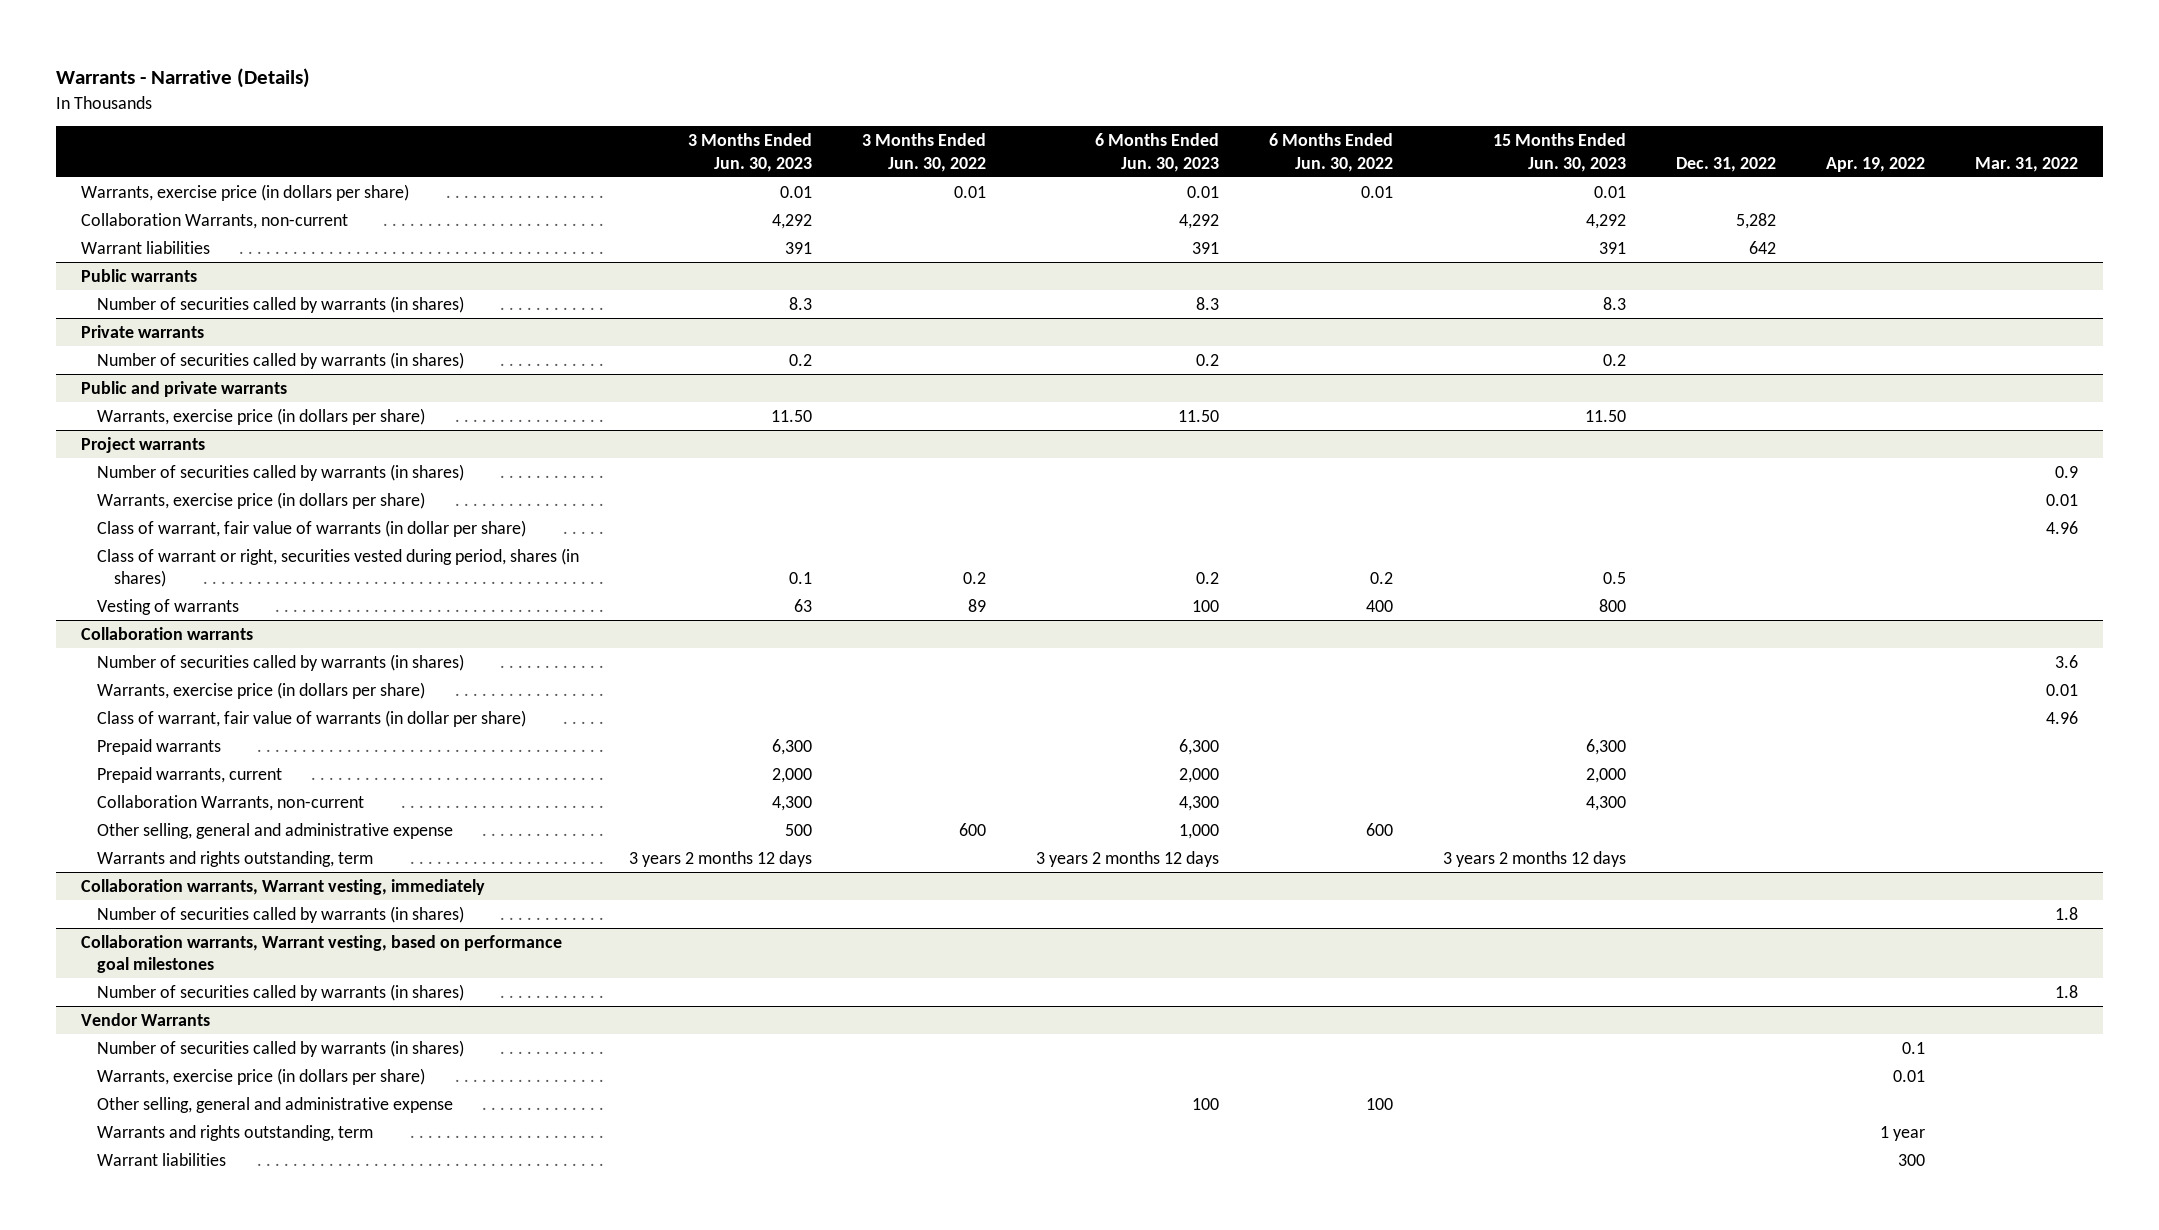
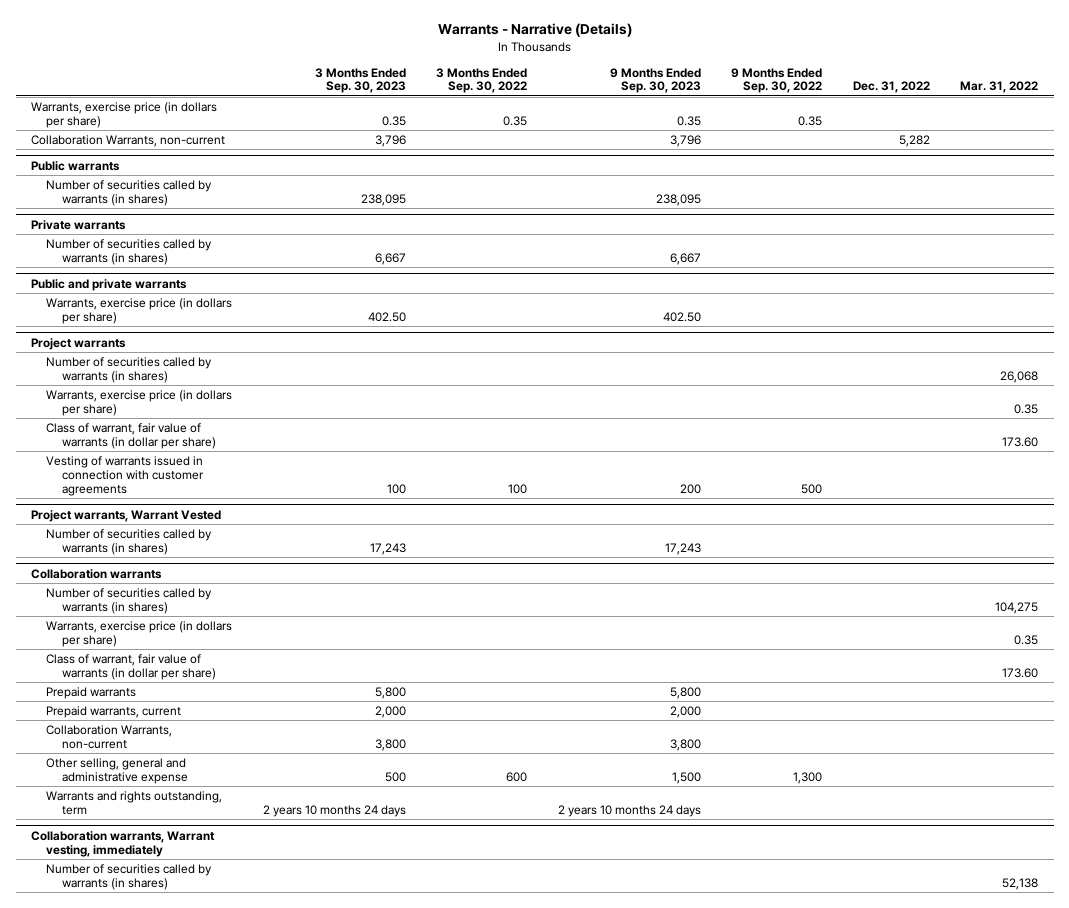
- | 3 Months Ended Jun. 30, 2023 | 3 Months Ended Jun. 30, 2022 | 6 Months Ended Jun. 30, 2023 | 6 Months Ended Jun. 30, 2022 | 15 Months Ended Jun. 30, 2023 | Dec. 31, 2022 | Apr. 19, 2022 | Mar. 31, 2022
+ | 3 Months Ended Sep. 30, 2023 | 3 Months Ended Sep. 30, 2022 | 9 Months Ended Sep. 30, 2023 | 9 Months Ended Sep. 30, 2022 | Dec. 31, 2022 | Mar. 31, 2022
- Warrant liabilities | 391 | | 391 | | 391 | 642 | |
@ Project warrants
- Number of securities called by warrants (in shares) | | | | | | | | 0.9
- Warrants, exercise price (in dollars per share) | | | | | | | | 0.01
- Class of warrant, fair value of warrants (in dollar per share) | | | | | | | | 4.96
- Class of warrant or right, securities vested during period, shares (in shares) | 0.1 | 0.2 | 0.2 | 0.2 | 0.5 | | |
- Vesting of warrants | 63 | 89 | 100 | 400 | 800 | | |
+ Number of securities called by warrants (in shares) | | | | | | 26,068
+ Warrants, exercise price (in dollars per share) | | | | | | 0.35
+ Class of warrant, fair value of warrants (in dollar per share) | | | | | | 173.60
+ Vesting of warrants issued in connection with customer agreements | 100 | 100 | 200 | 500 | |
+ Project warrants, Warrant Vested
+ Number of securities called by warrants (in shares) | 17,243 | | 17,243 | | |
@ Collaboration warrants
- Number of securities called by warrants (in shares) | | | | | | | | 3.6
- Warrants, exercise price (in dollars per share) | | | | | | | | 0.01
- Class of warrant, fair value of warrants (in dollar per share) | | | | | | | | 4.96
+ Number of securities called by warrants (in shares) | | | | | | 104,275
+ Warrants, exercise price (in dollars per share) | | | | | | 0.35
+ Class of warrant, fair value of warrants (in dollar per share) | | | | | | 173.60
@ Collaboration warrants, Warrant vesting, immediately
- Number of securities called by warrants (in shares) | | | | | | | | 1.8
- Collaboration warrants, Warrant vesting, based on performance goal milestones
- Number of securities called by warrants (in shares) | | | | | | | | 1.8
- Vendor Warrants
- Number of securities called by warrants (in shares) | | | | | | | 0.1 |
- Warrants, exercise price (in dollars per share) | | | | | | | 0.01 |
- Other selling, general and administrative expense | | | 100 | 100 | | | |
- Warrants and rights outstanding, term | | | | | | | 1 year |
- Warrant liabilities | | | | | | | 300 |
@ Collaboration warrants, Warrant vesting, immediately
+ Number of securities called by warrants (in shares) | | | | | | 52,138

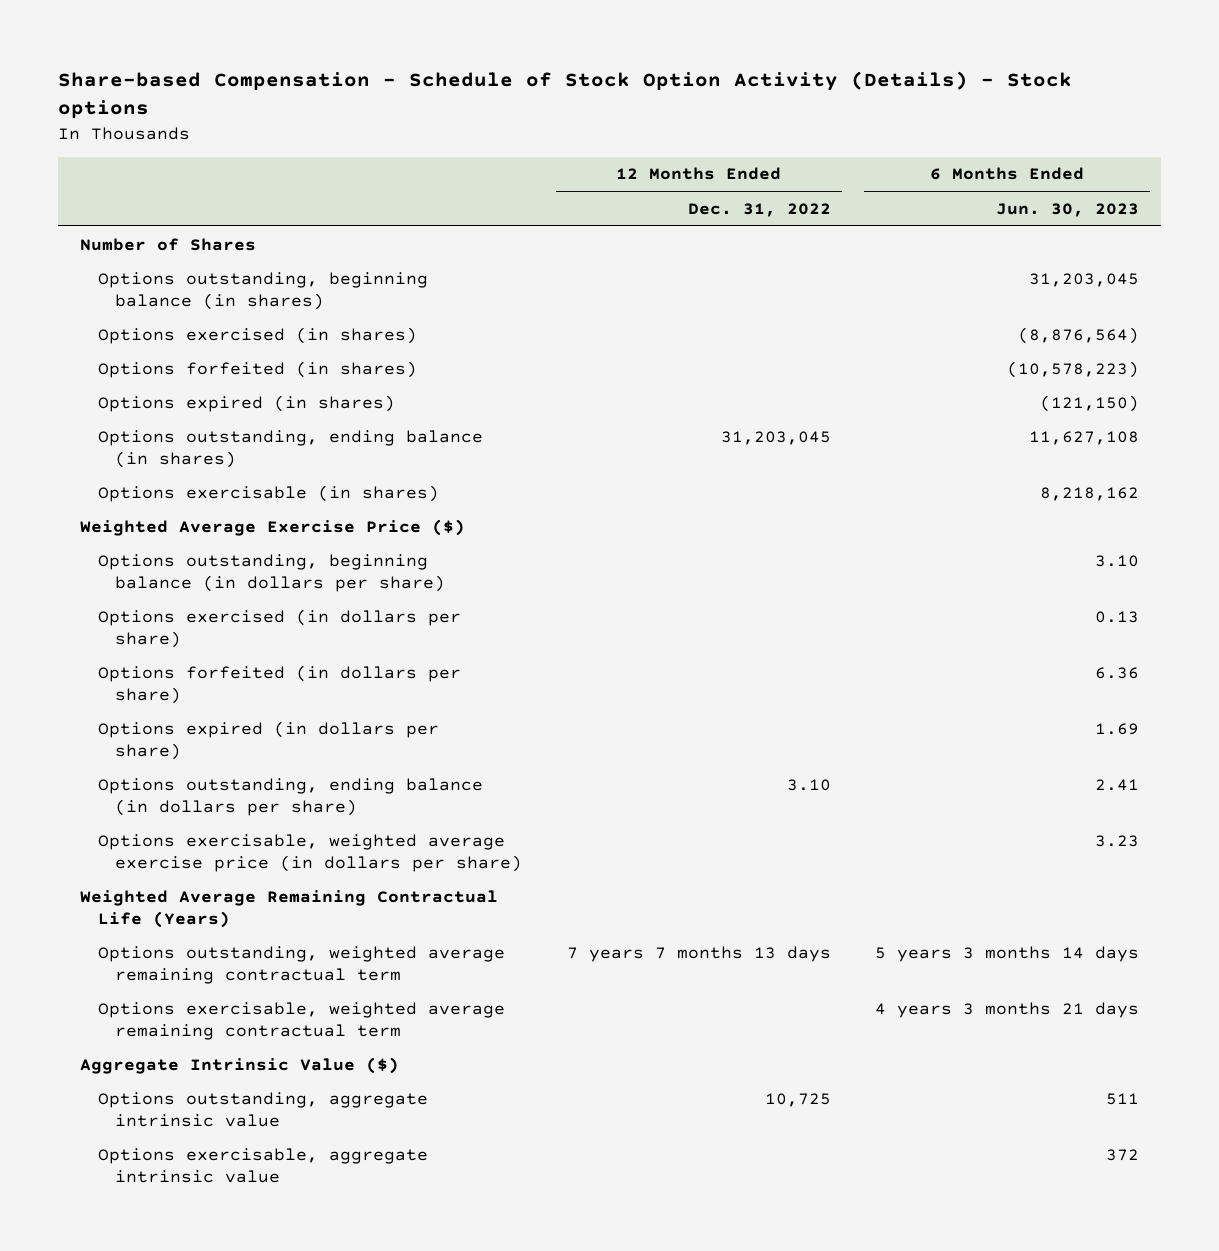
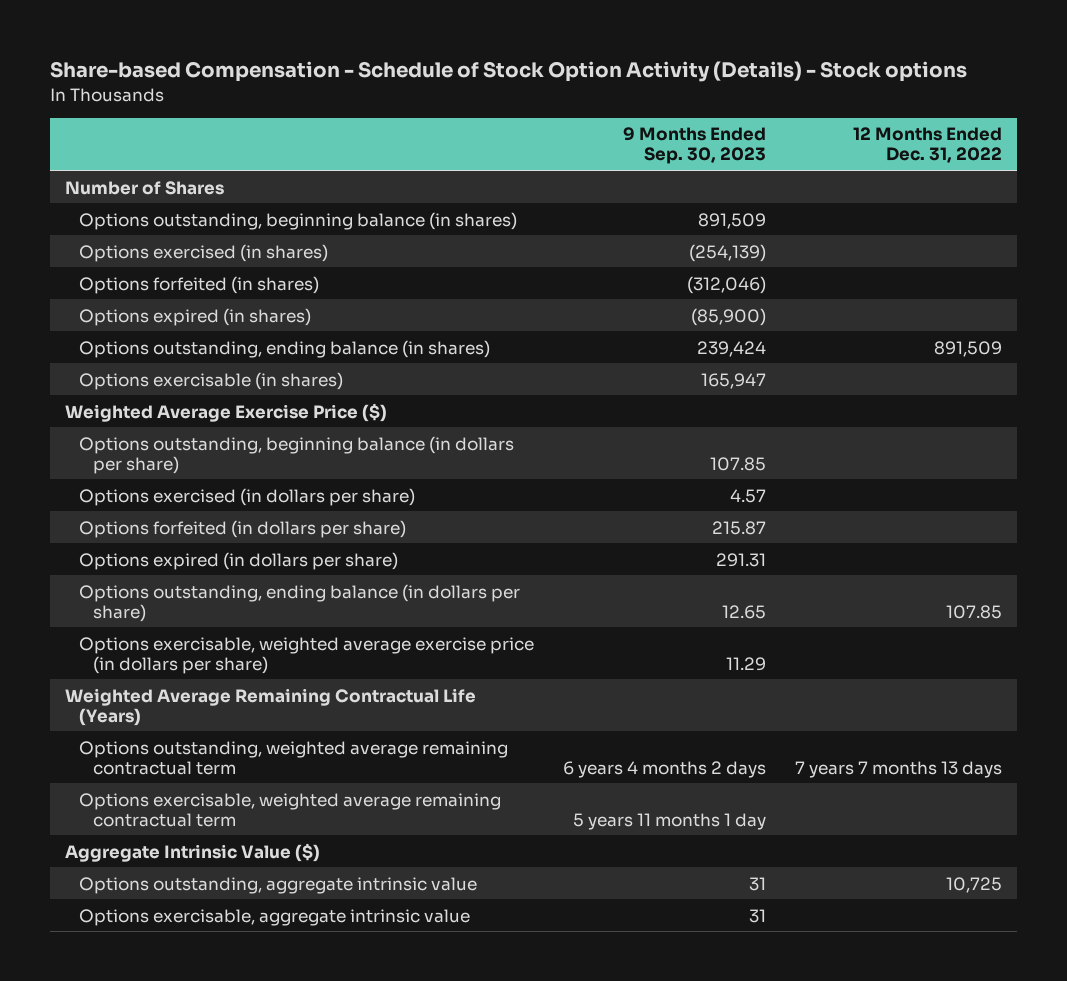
- | 12 Months Ended Dec. 31, 2022 | 6 Months Ended Jun. 30, 2023
+ | 9 Months Ended Sep. 30, 2023 | 12 Months Ended Dec. 31, 2022
- Options outstanding, ending balance (in shares) | 31,203,045 | 11,627,108
+ Options outstanding, ending balance (in shares) | 239,424 | 891,509
- Options outstanding, ending balance (in dollars per share) | 3.10 | 2.41
+ Options outstanding, ending balance (in dollars per share) | 12.65 | 107.85

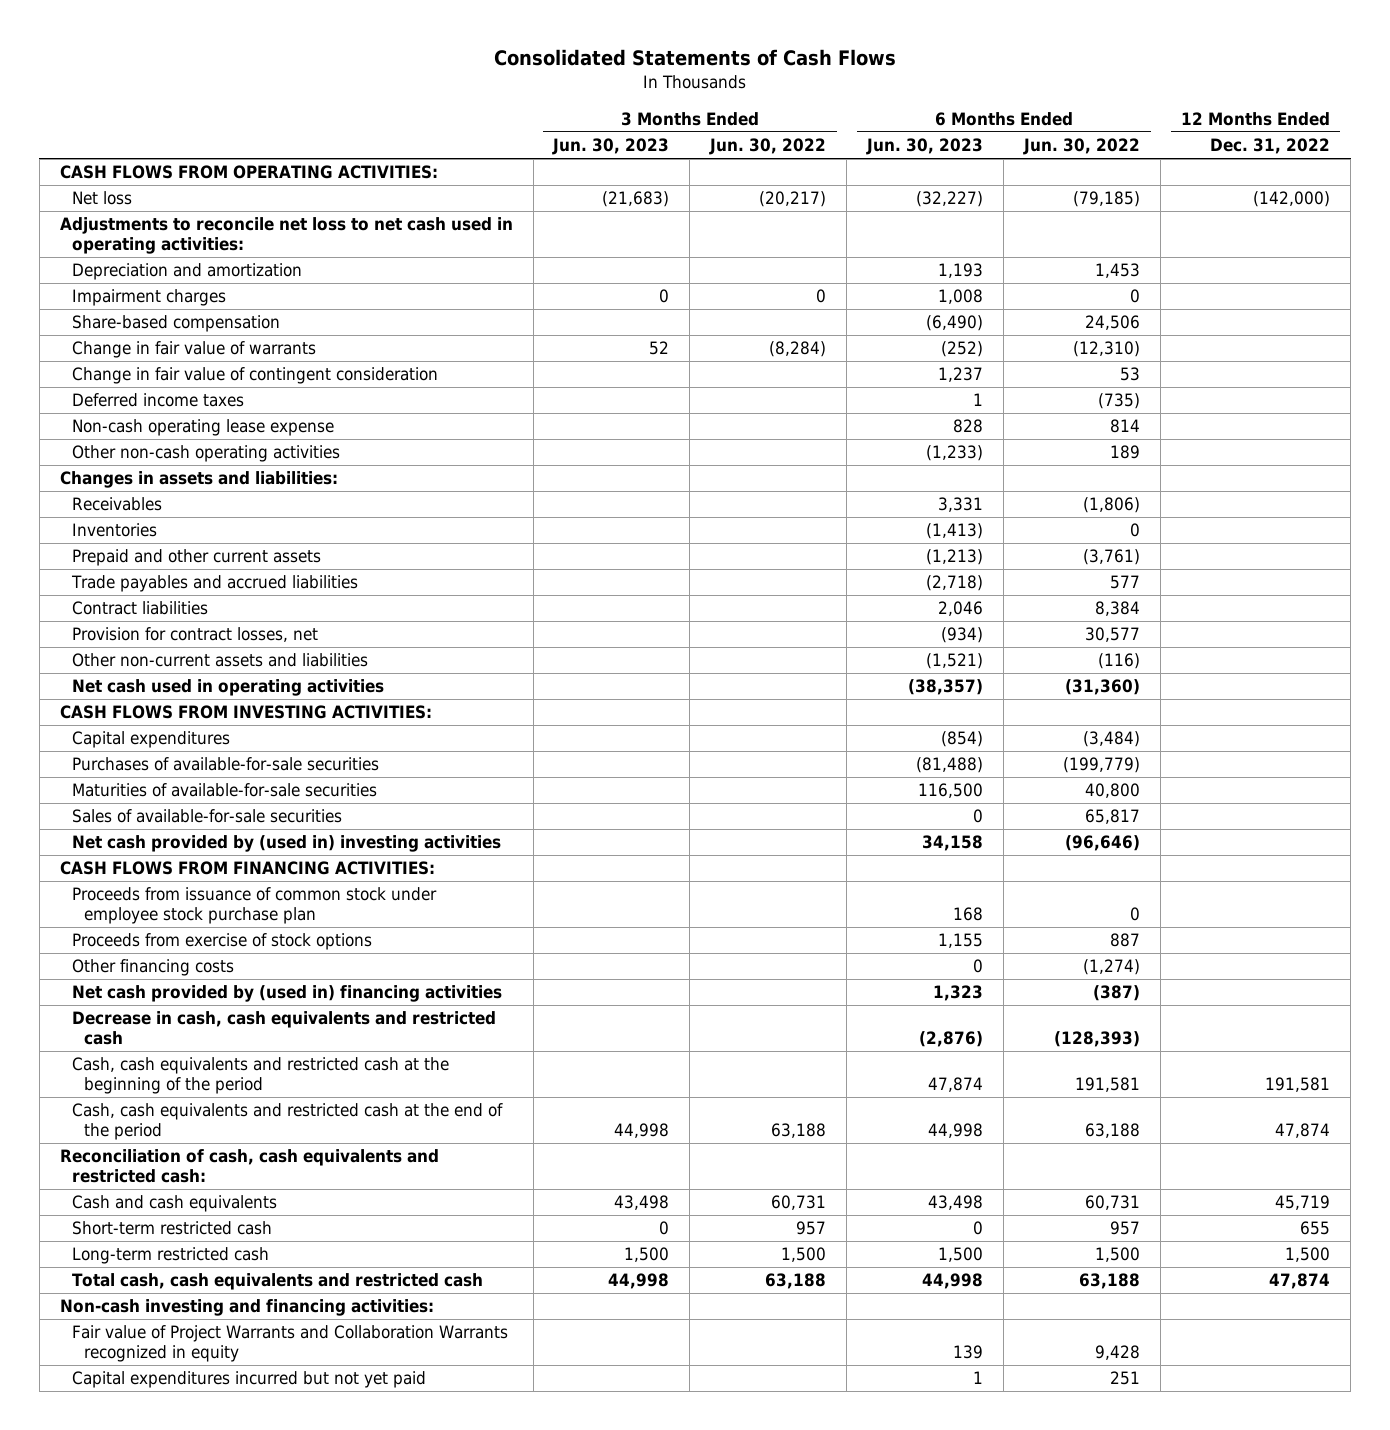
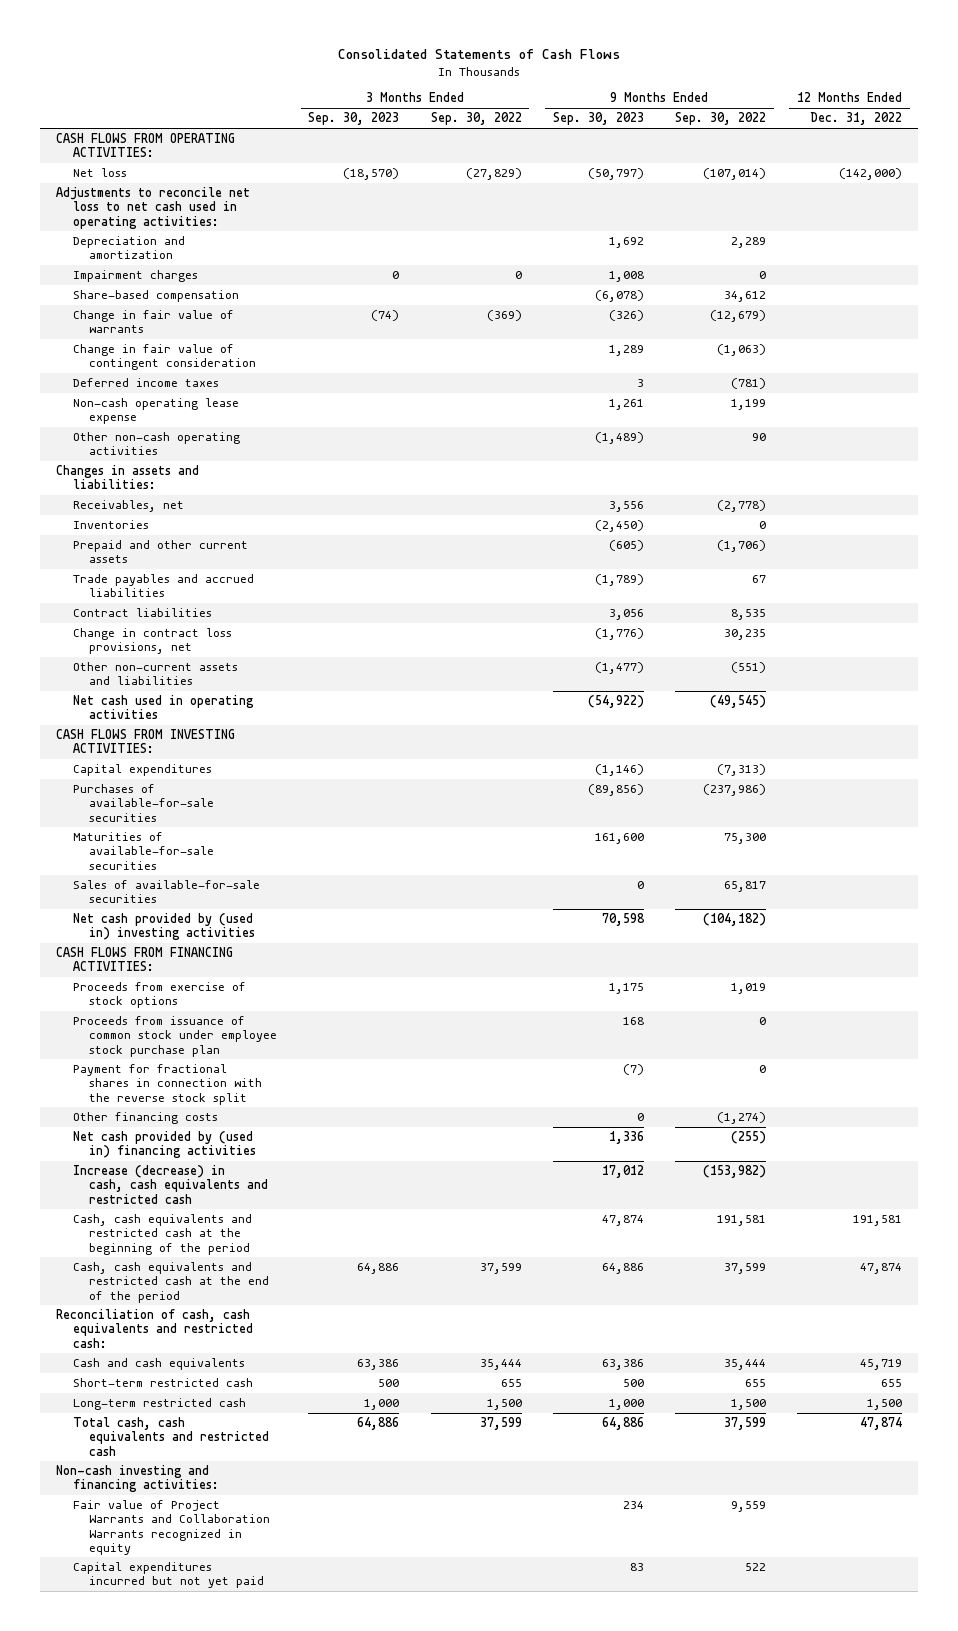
- | 3 Months Ended Jun. 30, 2023 | 3 Months Ended Jun. 30, 2022 | 6 Months Ended Jun. 30, 2023 | 6 Months Ended Jun. 30, 2022 | 12 Months Ended Dec. 31, 2022
+ | 3 Months Ended Sep. 30, 2023 | 3 Months Ended Sep. 30, 2022 | 9 Months Ended Sep. 30, 2023 | 9 Months Ended Sep. 30, 2022 | 12 Months Ended Dec. 31, 2022
- Receivables | | | 3,331 | (1,806) |
+ Receivables, net | | | 3,556 | (2,778) |
- Provision for contract losses, net | | | (934) | 30,577 |
+ Change in contract loss provisions, net | | | (1,776) | 30,235 |
moved down: Proceeds from issuance of common stock under employee stock purchase plan | | | 168 | 0 |
+ Payment for fractional shares in connection with the reverse stock split | | | (7) | 0 |
- Decrease in cash, cash equivalents and restricted cash | | | (2,876) | (128,393) |
+ Increase (decrease) in cash, cash equivalents and restricted cash | | | 17,012 | (153,982) |

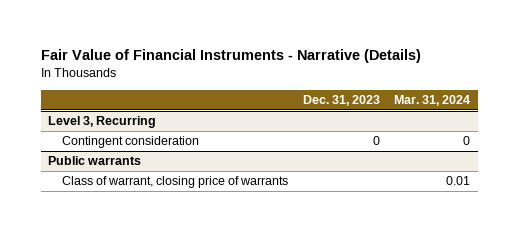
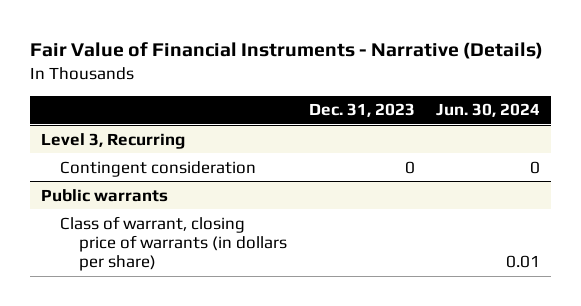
- | Dec. 31, 2023 | Mar. 31, 2024
+ | Dec. 31, 2023 | Jun. 30, 2024
@ Public warrants
- Class of warrant, closing price of warrants | | 0.01
+ Class of warrant, closing price of warrants (in dollars per share) | | 0.01

